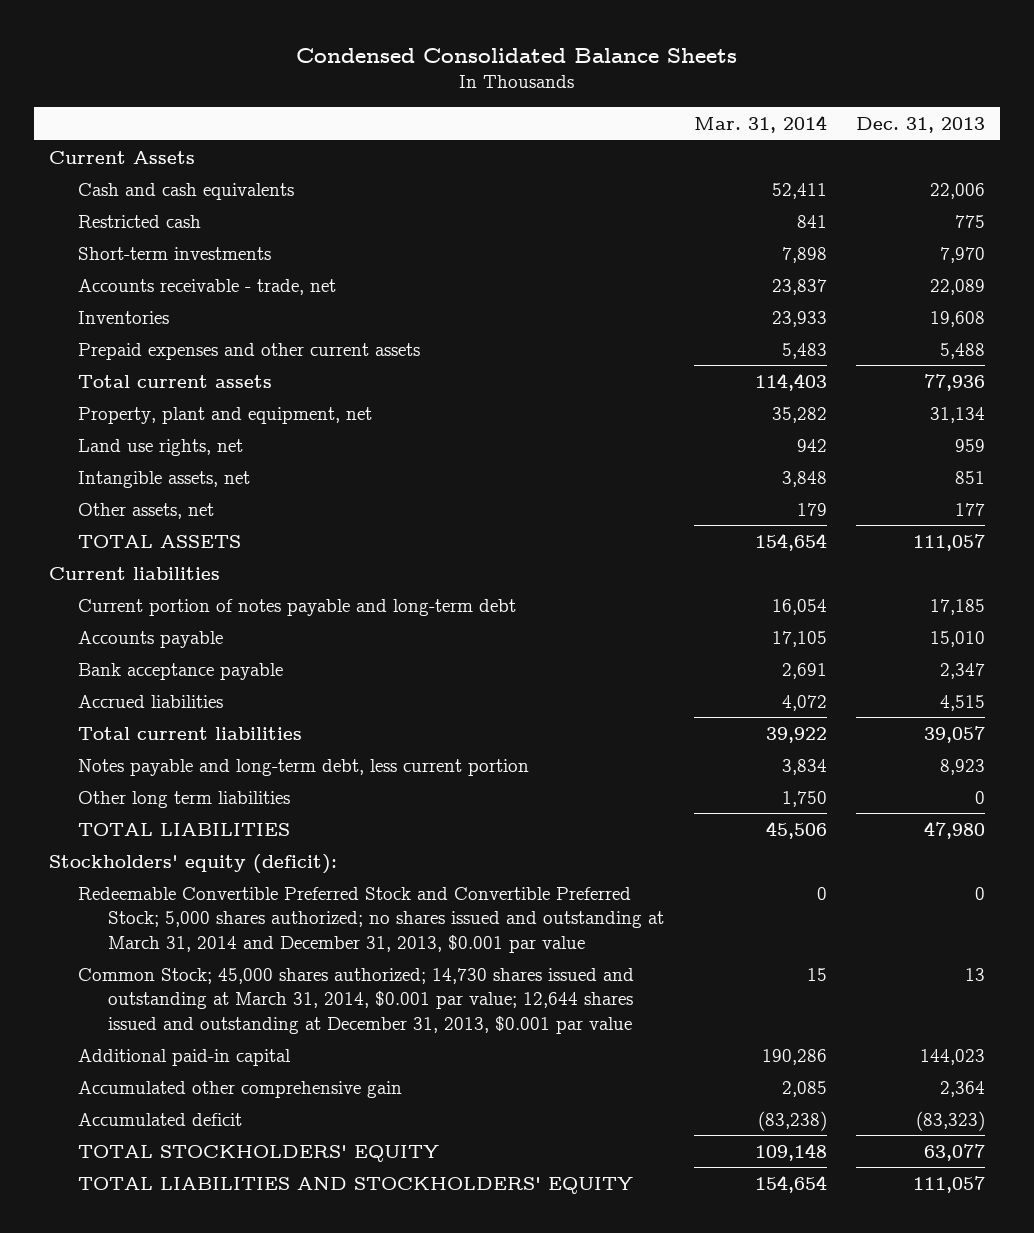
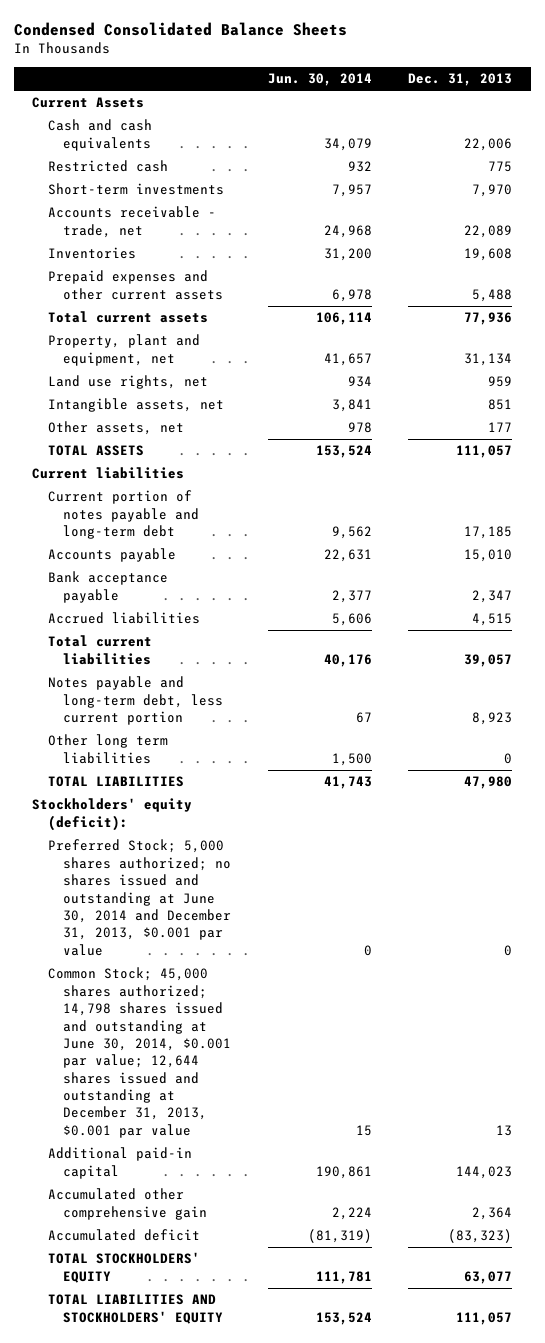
- | Mar. 31, 2014 | Dec. 31, 2013
+ | Jun. 30, 2014 | Dec. 31, 2013
- Redeemable Convertible Preferred Stock and Convertible Preferred Stock; 5,000 shares authorized; no shares issued and outstanding at March 31, 2014 and December 31, 2013, $0.001 par value | 0 | 0
- Common Stock; 45,000 shares authorized; 14,730 shares issued and outstanding at March 31, 2014, $0.001 par value; 12,644 shares issued and outstanding at December 31, 2013, $0.001 par value | 15 | 13
+ Preferred Stock; 5,000 shares authorized; no shares issued and outstanding at June 30, 2014 and December 31, 2013, $0.001 par value | 0 | 0
+ Common Stock; 45,000 shares authorized; 14,798 shares issued and outstanding at June 30, 2014, $0.001 par value; 12,644 shares issued and outstanding at December 31, 2013, $0.001 par value | 15 | 13

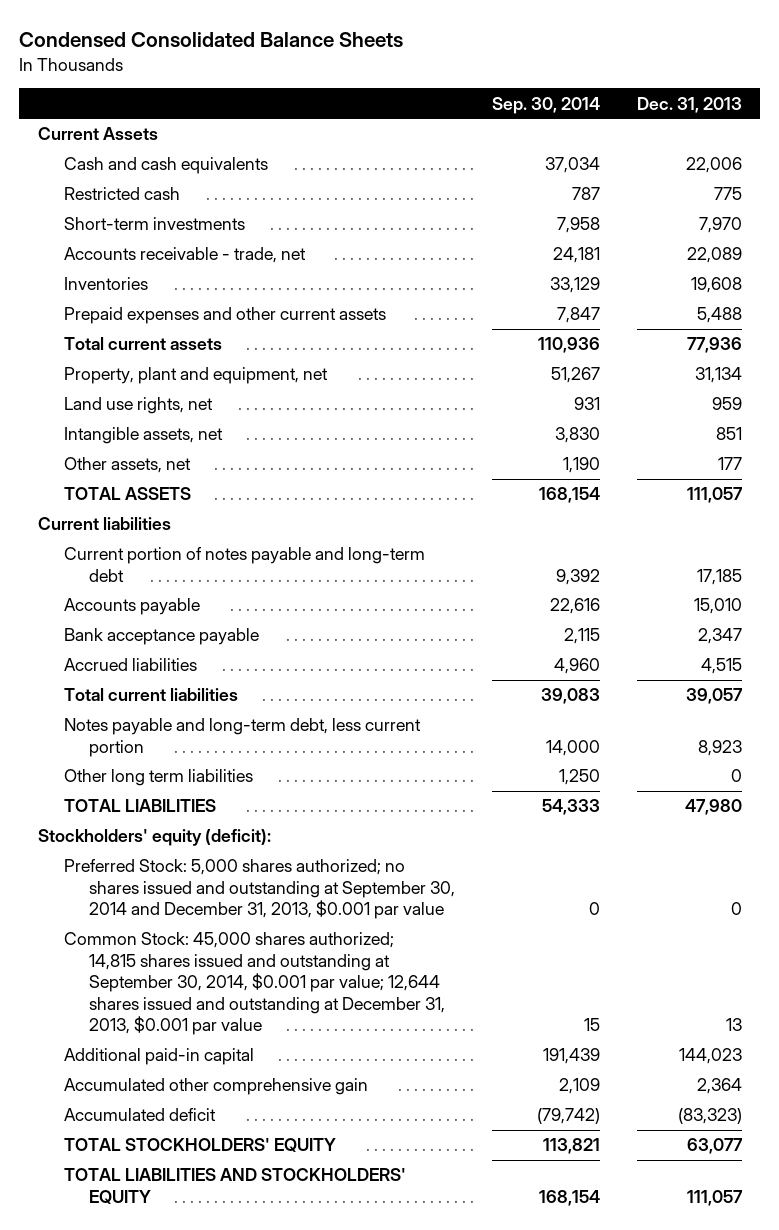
- | Jun. 30, 2014 | Dec. 31, 2013
+ | Sep. 30, 2014 | Dec. 31, 2013
- Preferred Stock; 5,000 shares authorized; no shares issued and outstanding at June 30, 2014 and December 31, 2013, $0.001 par value | 0 | 0
- Common Stock; 45,000 shares authorized; 14,798 shares issued and outstanding at June 30, 2014, $0.001 par value; 12,644 shares issued and outstanding at December 31, 2013, $0.001 par value | 15 | 13
+ Preferred Stock: 5,000 shares authorized; no shares issued and outstanding at September 30, 2014 and December 31, 2013, $0.001 par value | 0 | 0
+ Common Stock: 45,000 shares authorized; 14,815 shares issued and outstanding at September 30, 2014, $0.001 par value; 12,644 shares issued and outstanding at December 31, 2013, $0.001 par value | 15 | 13

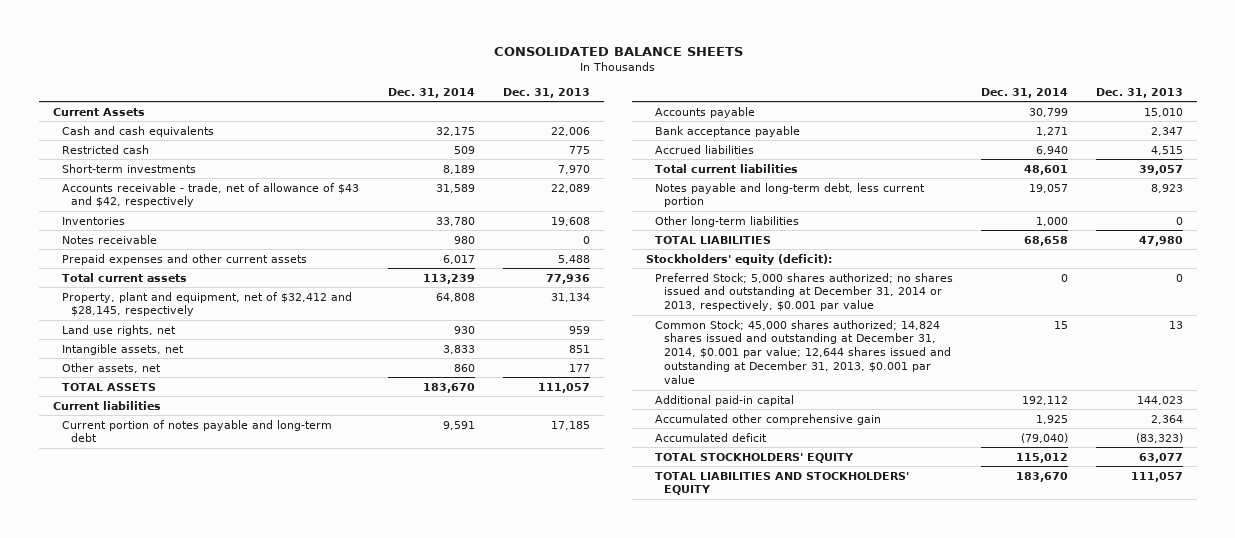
- Condensed Consolidated Balance Sheets
+ CONSOLIDATED BALANCE SHEETS
- | Sep. 30, 2014 | Dec. 31, 2013
+ | Dec. 31, 2014 | Dec. 31, 2013
- Accounts receivable - trade, net | 24,181 | 22,089
+ Accounts receivable - trade, net of allowance of $43 and $42, respectively | 31,589 | 22,089
+ Notes receivable | 980 | 0
- Property, plant and equipment, net | 51,267 | 31,134
+ Property, plant and equipment, net of $32,412 and $28,145, respectively | 64,808 | 31,134
- Other long term liabilities | 1,250 | 0
+ Other long-term liabilities | 1,000 | 0
- Preferred Stock: 5,000 shares authorized; no shares issued and outstanding at September 30, 2014 and December 31, 2013, $0.001 par value | 0 | 0
- Common Stock: 45,000 shares authorized; 14,815 shares issued and outstanding at September 30, 2014, $0.001 par value; 12,644 shares issued and outstanding at December 31, 2013, $0.001 par value | 15 | 13
+ Preferred Stock; 5,000 shares authorized; no shares issued and outstanding at December 31, 2014 or 2013, respectively, $0.001 par value | 0 | 0
+ Common Stock; 45,000 shares authorized; 14,824 shares issued and outstanding at December 31, 2014, $0.001 par value; 12,644 shares issued and outstanding at December 31, 2013, $0.001 par value | 15 | 13

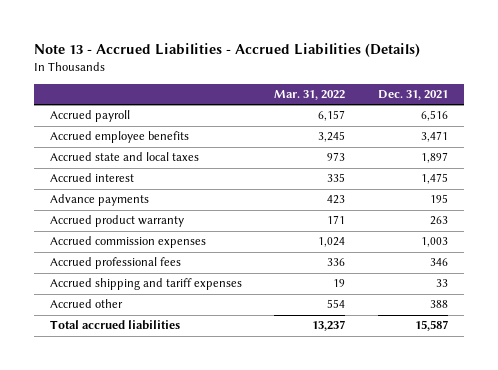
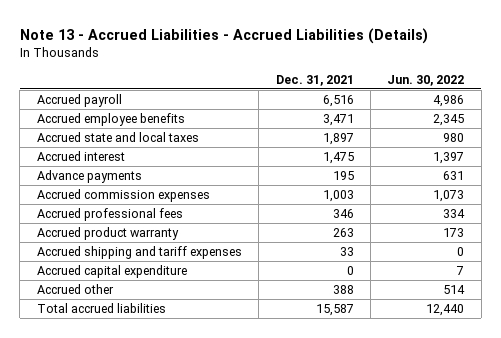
- | Mar. 31, 2022 | Dec. 31, 2021
+ | Dec. 31, 2021 | Jun. 30, 2022
moved down: Accrued product warranty | 263 | 173
+ Accrued capital expenditure | 0 | 7

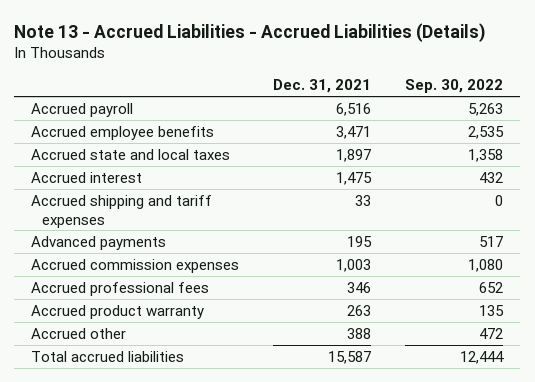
- | Dec. 31, 2021 | Jun. 30, 2022
+ | Dec. 31, 2021 | Sep. 30, 2022
- Advance payments | 195 | 631
moved up: Accrued shipping and tariff expenses | 33 | 0
+ Advanced payments | 195 | 517
- Accrued capital expenditure | 0 | 7

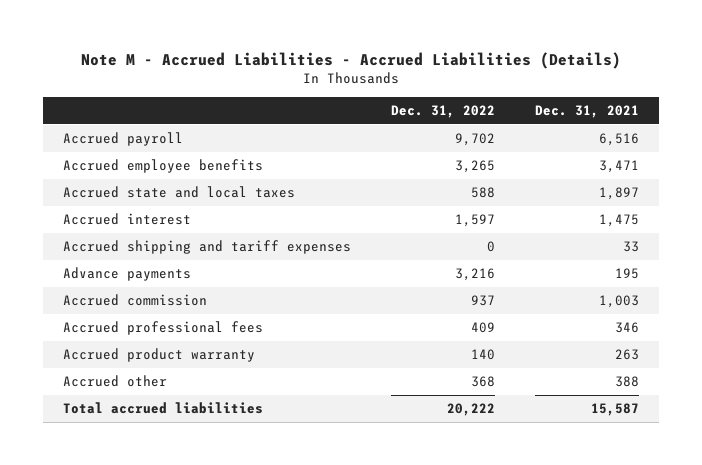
- Note 13 - Accrued Liabilities - Accrued Liabilities (Details)
+ Note M - Accrued Liabilities - Accrued Liabilities (Details)
- | Dec. 31, 2021 | Sep. 30, 2022
+ | Dec. 31, 2022 | Dec. 31, 2021
- Advanced payments | 195 | 517
- Accrued commission expenses | 1,003 | 1,080
+ Advance payments | 3,216 | 195
+ Accrued commission | 937 | 1,003

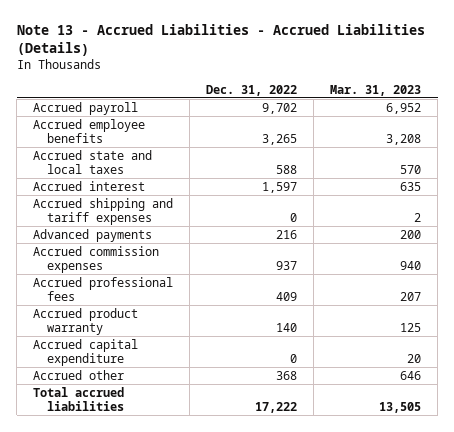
- Note M - Accrued Liabilities - Accrued Liabilities (Details)
+ Note 13 - Accrued Liabilities - Accrued Liabilities (Details)
- | Dec. 31, 2022 | Dec. 31, 2021
+ | Dec. 31, 2022 | Mar. 31, 2023
- Advance payments | 3,216 | 195
- Accrued commission | 937 | 1,003
+ Advanced payments | 216 | 200
+ Accrued commission expenses | 937 | 940
+ Accrued capital expenditure | 0 | 20
- Total accrued liabilities | 20,222 | 15,587
+ Total accrued liabilities | 17,222 | 13,505

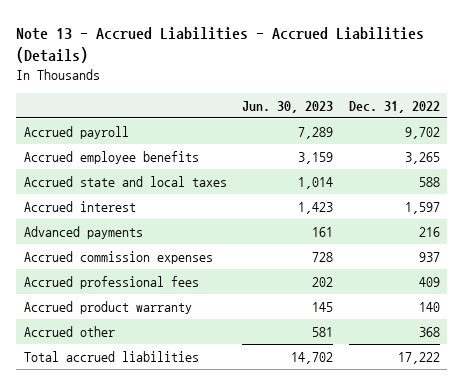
- | Dec. 31, 2022 | Mar. 31, 2023
+ | Jun. 30, 2023 | Dec. 31, 2022
- Accrued shipping and tariff expenses | 0 | 2
- Accrued capital expenditure | 0 | 20

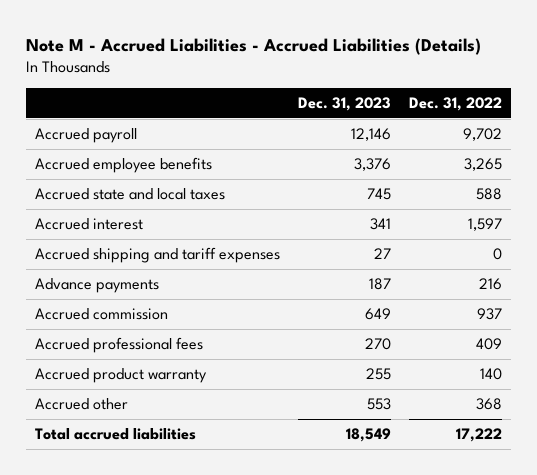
- Note 13 - Accrued Liabilities - Accrued Liabilities (Details)
+ Note M - Accrued Liabilities - Accrued Liabilities (Details)
- | Jun. 30, 2023 | Dec. 31, 2022
+ | Dec. 31, 2023 | Dec. 31, 2022
- Advanced payments | 161 | 216
- Accrued commission expenses | 728 | 937
+ Accrued shipping and tariff expenses | 27 | 0
+ Advance payments | 187 | 216
+ Accrued commission | 649 | 937

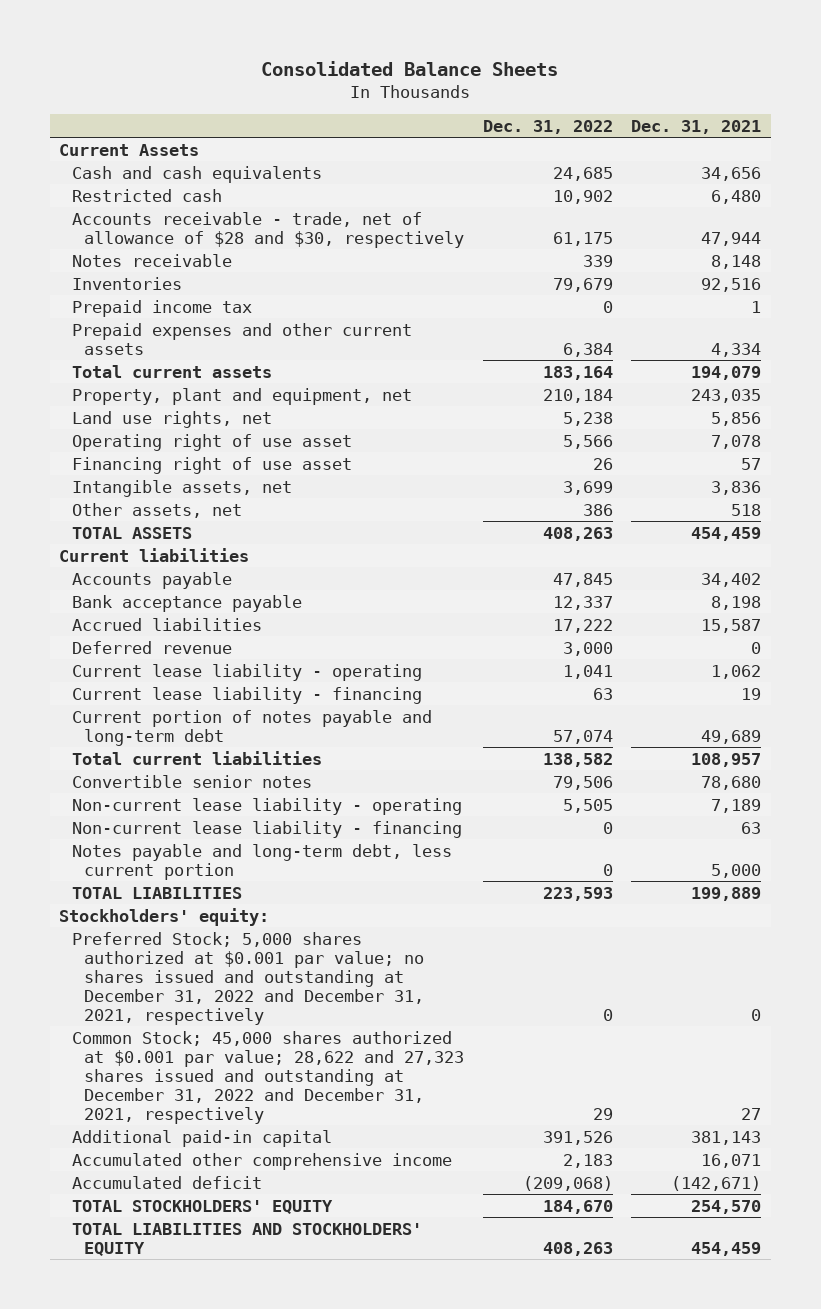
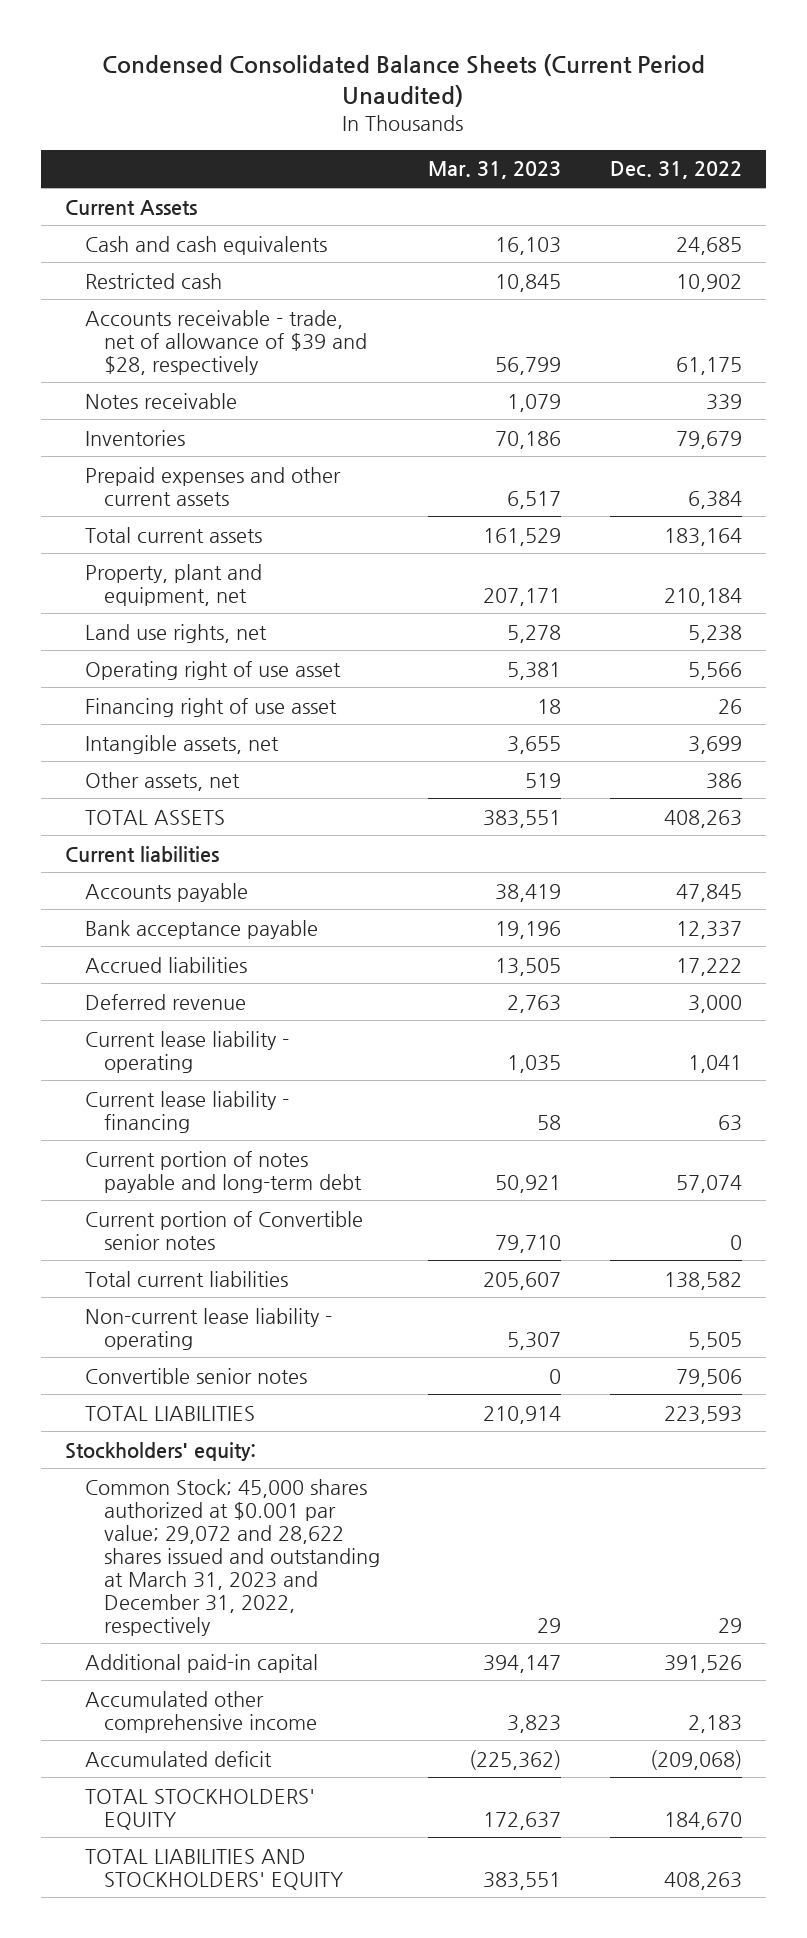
- Consolidated Balance Sheets
+ Condensed Consolidated Balance Sheets (Current Period Unaudited)
- | Dec. 31, 2022 | Dec. 31, 2021
+ | Mar. 31, 2023 | Dec. 31, 2022
- Accounts receivable - trade, net of allowance of $28 and $30, respectively | 61,175 | 47,944
+ Accounts receivable - trade, net of allowance of $39 and $28, respectively | 56,799 | 61,175
- Prepaid income tax | 0 | 1
+ Current portion of Convertible senior notes | 79,710 | 0
- Non-current lease liability - financing | 0 | 63
- Notes payable and long-term debt, less current portion | 0 | 5,000
moved down: Convertible senior notes | 0 | 79,506
- Preferred Stock; 5,000 shares authorized at $0.001 par value; no shares issued and outstanding at December 31, 2022 and December 31, 2021, respectively | 0 | 0
- Common Stock; 45,000 shares authorized at $0.001 par value; 28,622 and 27,323 shares issued and outstanding at December 31, 2022 and December 31, 2021, respectively | 29 | 27
+ Common Stock; 45,000 shares authorized at $0.001 par value; 29,072 and 28,622 shares issued and outstanding at March 31, 2023 and December 31, 2022, respectively | 29 | 29

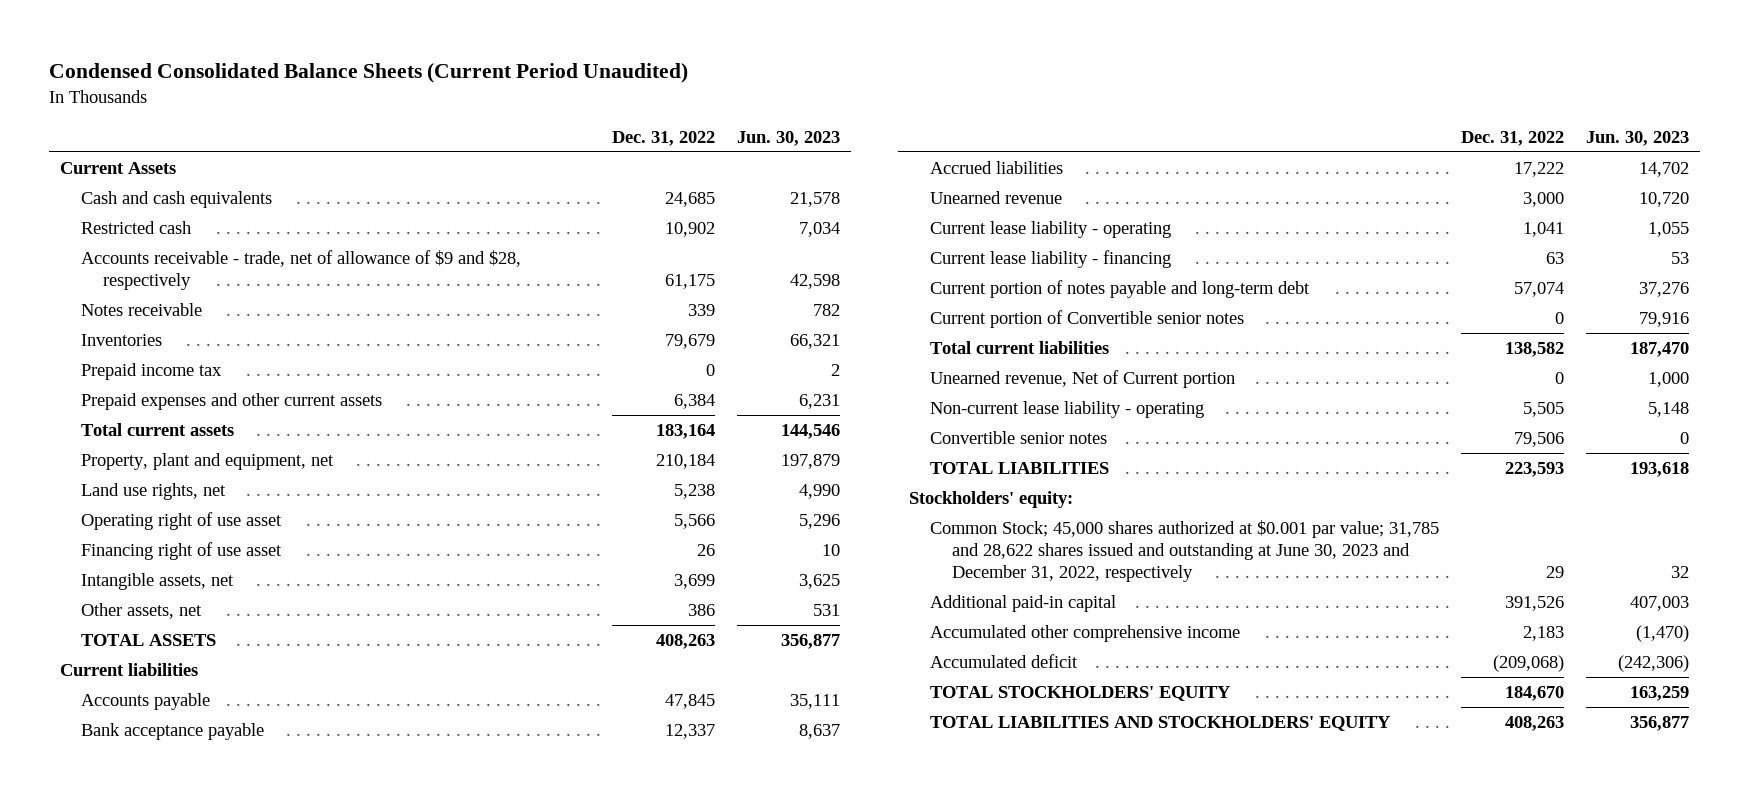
- | Mar. 31, 2023 | Dec. 31, 2022
+ | Dec. 31, 2022 | Jun. 30, 2023
- Accounts receivable - trade, net of allowance of $39 and $28, respectively | 56,799 | 61,175
+ Accounts receivable - trade, net of allowance of $9 and $28, respectively | 61,175 | 42,598
+ Prepaid income tax | 0 | 2
- Deferred revenue | 2,763 | 3,000
+ Unearned revenue | 3,000 | 10,720
+ Unearned revenue, Net of Current portion | 0 | 1,000
- Common Stock; 45,000 shares authorized at $0.001 par value; 29,072 and 28,622 shares issued and outstanding at March 31, 2023 and December 31, 2022, respectively | 29 | 29
+ Common Stock; 45,000 shares authorized at $0.001 par value; 31,785 and 28,622 shares issued and outstanding at June 30, 2023 and December 31, 2022, respectively | 29 | 32

